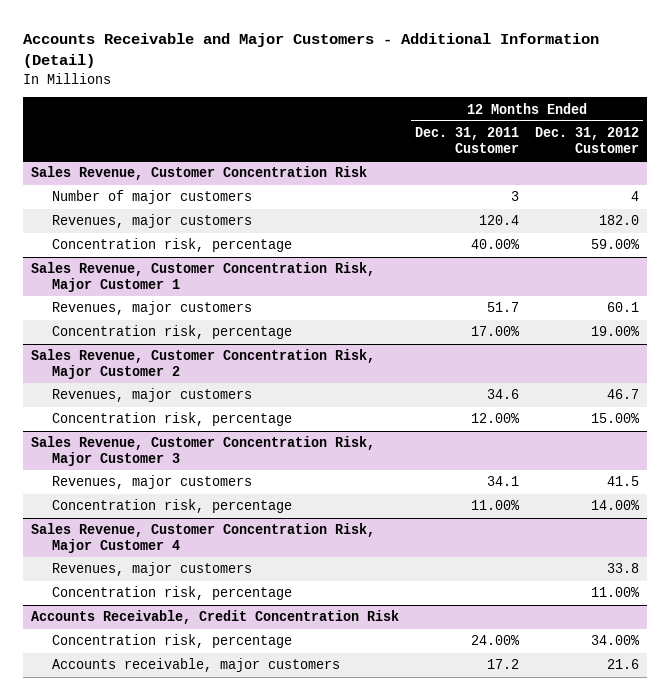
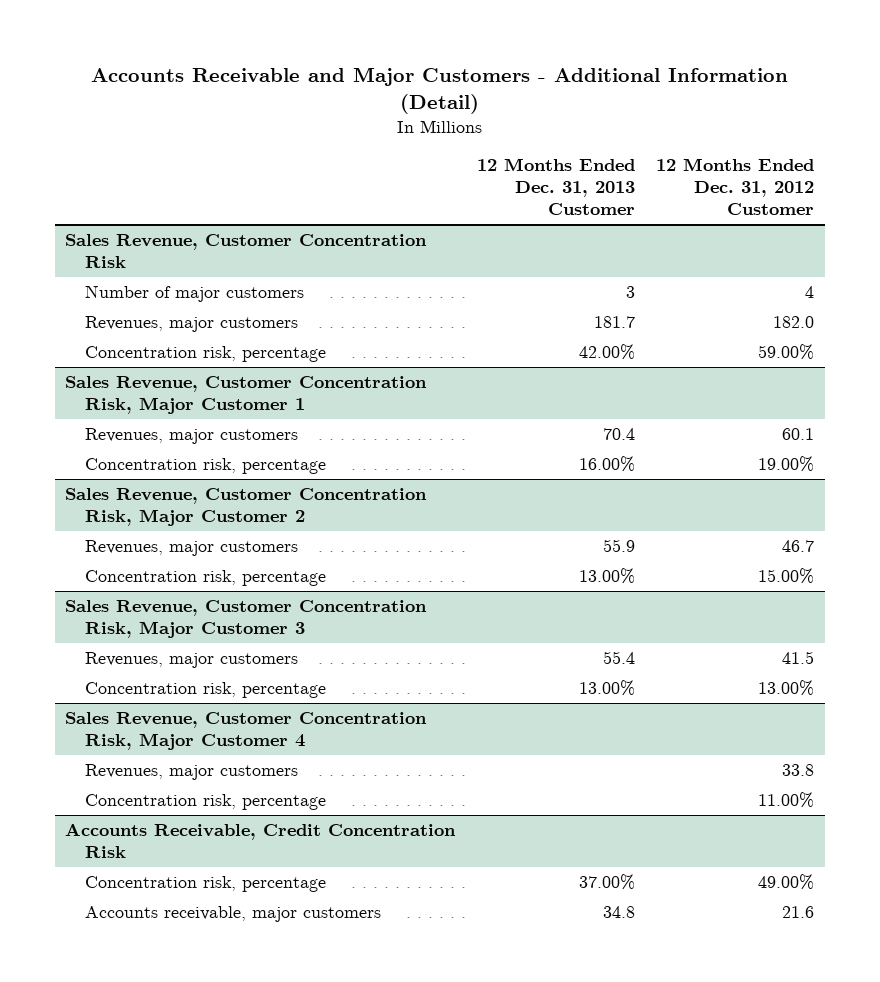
- | 12 Months Ended Dec. 31, 2011 Customer | 12 Months Ended Dec. 31, 2012 Customer
+ | 12 Months Ended Dec. 31, 2013 Customer | 12 Months Ended Dec. 31, 2012 Customer
@ Sales Revenue, Customer Concentration Risk, Major Customer 3
- Concentration risk, percentage | 11.00% | 14.00%
+ Concentration risk, percentage | 13.00% | 13.00%
@ Accounts Receivable, Credit Concentration Risk
- Concentration risk, percentage | 24.00% | 34.00%
+ Concentration risk, percentage | 37.00% | 49.00%

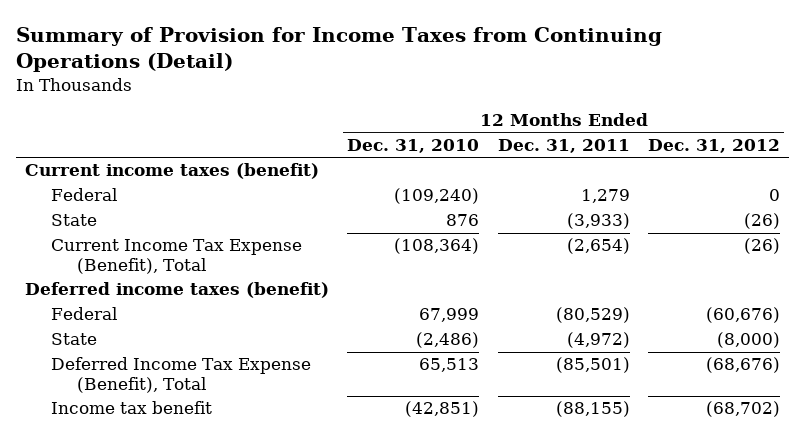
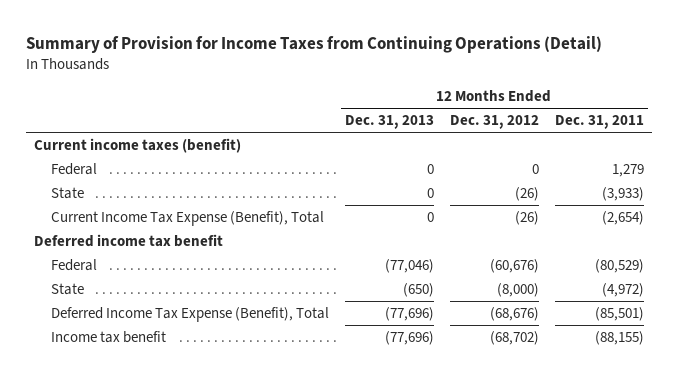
- | 12 Months Ended Dec. 31, 2010 | 12 Months Ended Dec. 31, 2011 | 12 Months Ended Dec. 31, 2012
+ | 12 Months Ended Dec. 31, 2013 | 12 Months Ended Dec. 31, 2012 | 12 Months Ended Dec. 31, 2011
- Deferred income taxes (benefit)
+ Deferred income tax benefit

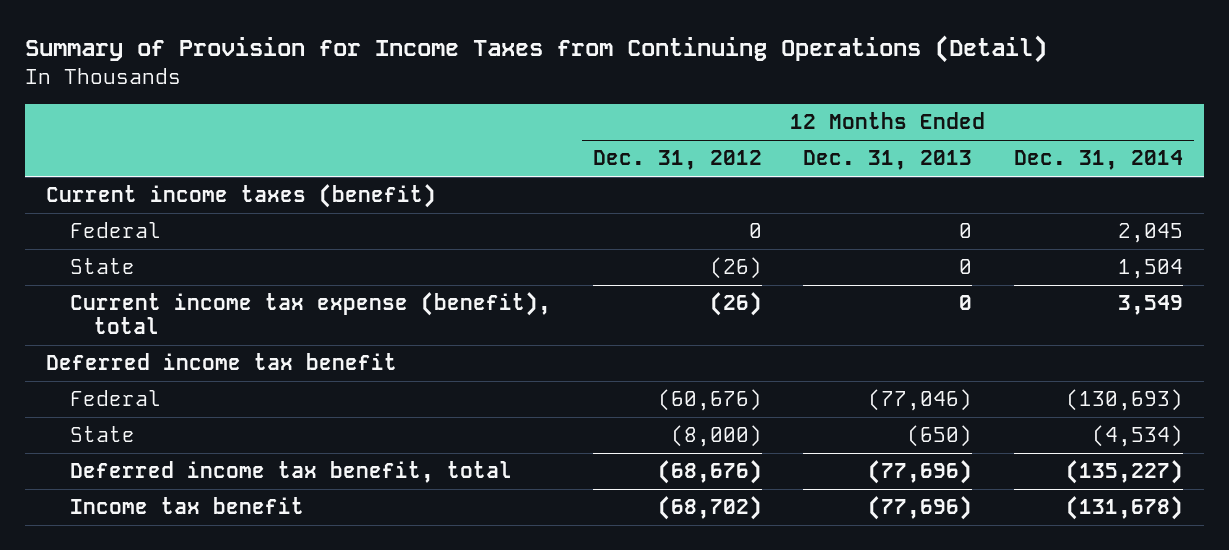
- | 12 Months Ended Dec. 31, 2013 | 12 Months Ended Dec. 31, 2012 | 12 Months Ended Dec. 31, 2011
+ | 12 Months Ended Dec. 31, 2012 | 12 Months Ended Dec. 31, 2013 | 12 Months Ended Dec. 31, 2014
- Current Income Tax Expense (Benefit), Total | 0 | (26) | (2,654)
+ Current income tax expense (benefit), total | (26) | 0 | 3,549
- Deferred Income Tax Expense (Benefit), Total | (77,696) | (68,676) | (85,501)
+ Deferred income tax benefit, total | (68,676) | (77,696) | (135,227)

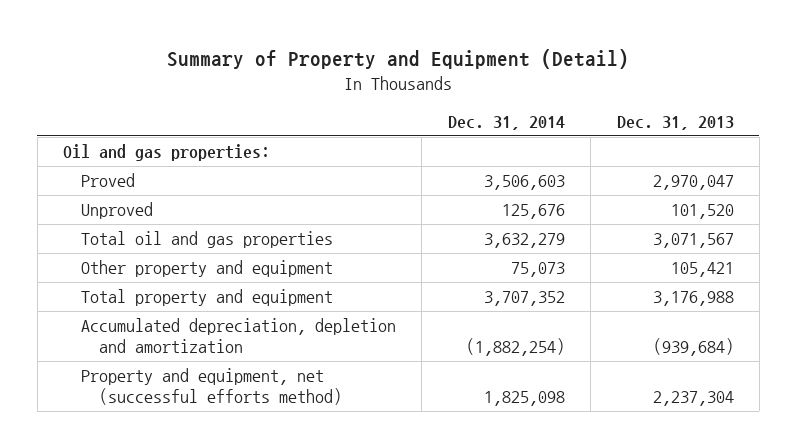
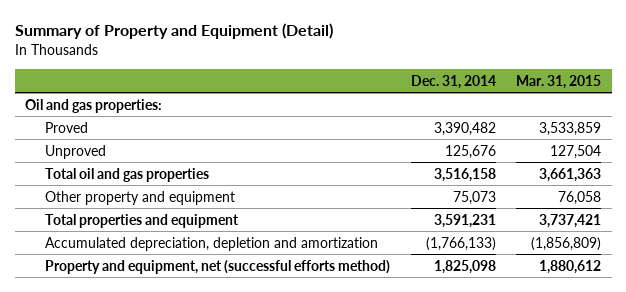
- | Dec. 31, 2014 | Dec. 31, 2013
+ | Dec. 31, 2014 | Mar. 31, 2015
- Proved | 3,506,603 | 2,970,047
+ Proved | 3,390,482 | 3,533,859
- Total oil and gas properties | 3,632,279 | 3,071,567
+ Total oil and gas properties | 3,516,158 | 3,661,363
- Total property and equipment | 3,707,352 | 3,176,988
- Accumulated depreciation, depletion and amortization | (1,882,254) | (939,684)
+ Total properties and equipment | 3,591,231 | 3,737,421
+ Accumulated depreciation, depletion and amortization | (1,766,133) | (1,856,809)

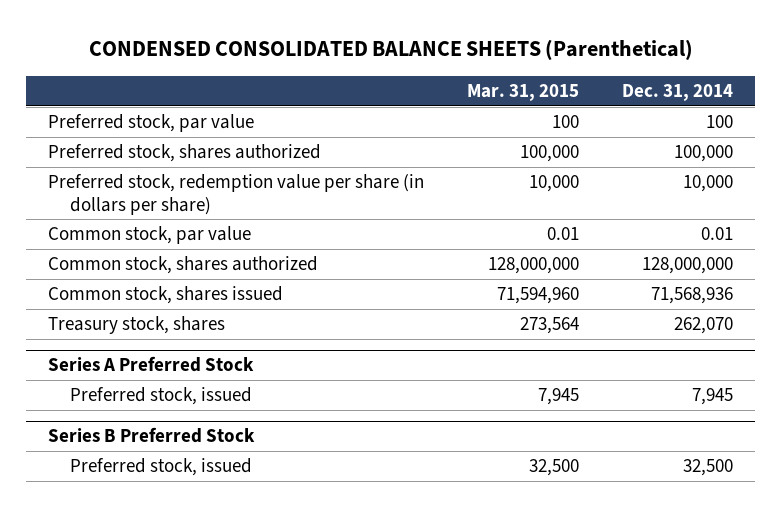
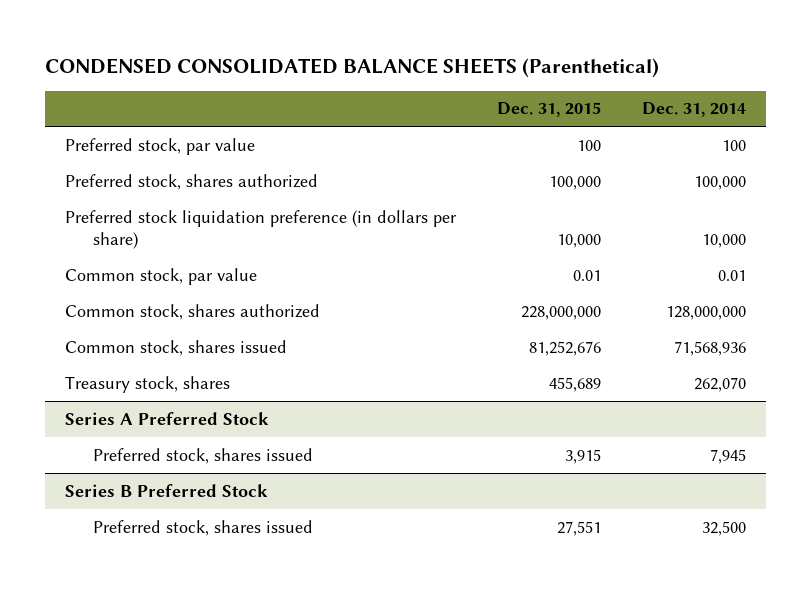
- | Mar. 31, 2015 | Dec. 31, 2014
+ | Dec. 31, 2015 | Dec. 31, 2014
- Preferred stock, redemption value per share (in dollars per share) | 10,000 | 10,000
+ Preferred stock liquidation preference (in dollars per share) | 10,000 | 10,000
@ Series A Preferred Stock
- Preferred stock, issued | 7,945 | 7,945
+ Preferred stock, shares issued | 3,915 | 7,945
@ Series B Preferred Stock
- Preferred stock, issued | 32,500 | 32,500
+ Preferred stock, shares issued | 27,551 | 32,500

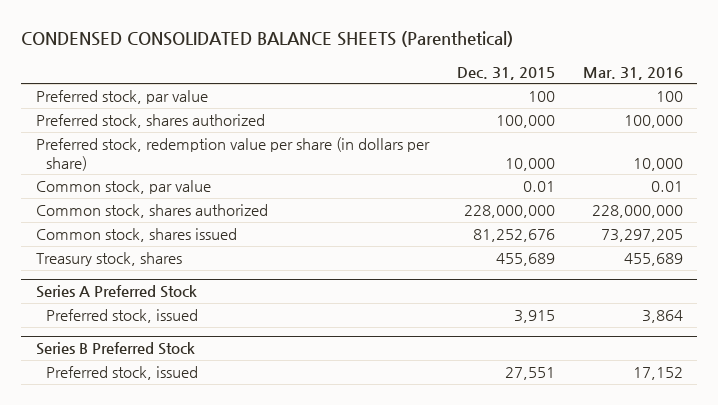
- | Dec. 31, 2015 | Dec. 31, 2014
+ | Dec. 31, 2015 | Mar. 31, 2016
- Preferred stock liquidation preference (in dollars per share) | 10,000 | 10,000
+ Preferred stock, redemption value per share (in dollars per share) | 10,000 | 10,000
@ Series A Preferred Stock
- Preferred stock, shares issued | 3,915 | 7,945
+ Preferred stock, issued | 3,915 | 3,864
@ Series B Preferred Stock
- Preferred stock, shares issued | 27,551 | 32,500
+ Preferred stock, issued | 27,551 | 17,152

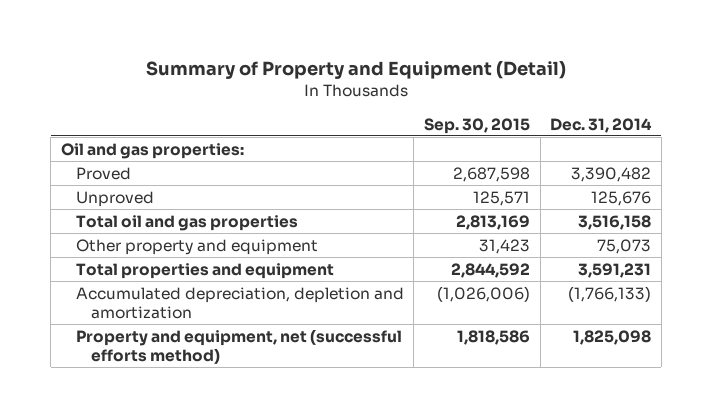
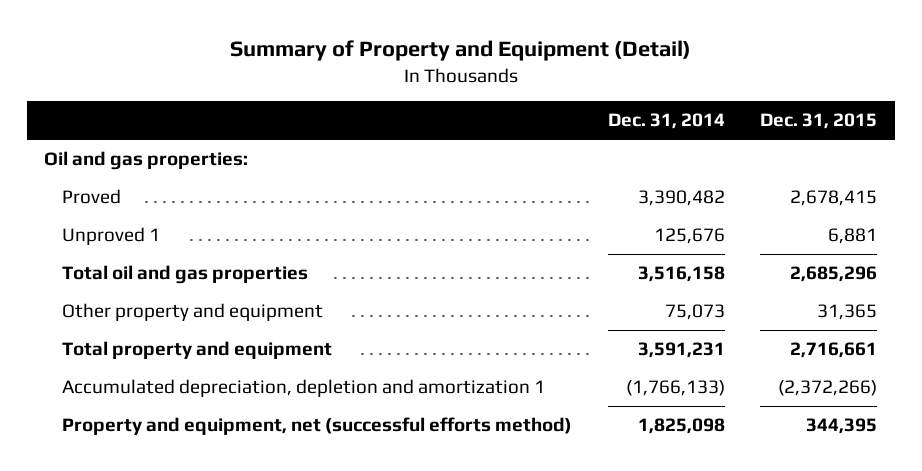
- | Sep. 30, 2015 | Dec. 31, 2014
+ | Dec. 31, 2014 | Dec. 31, 2015
- Unproved | 125,571 | 125,676
+ Unproved 1 | 125,676 | 6,881
- Total properties and equipment | 2,844,592 | 3,591,231
- Accumulated depreciation, depletion and amortization | (1,026,006) | (1,766,133)
+ Total property and equipment | 3,591,231 | 2,716,661
+ Accumulated depreciation, depletion and amortization 1 | (1,766,133) | (2,372,266)

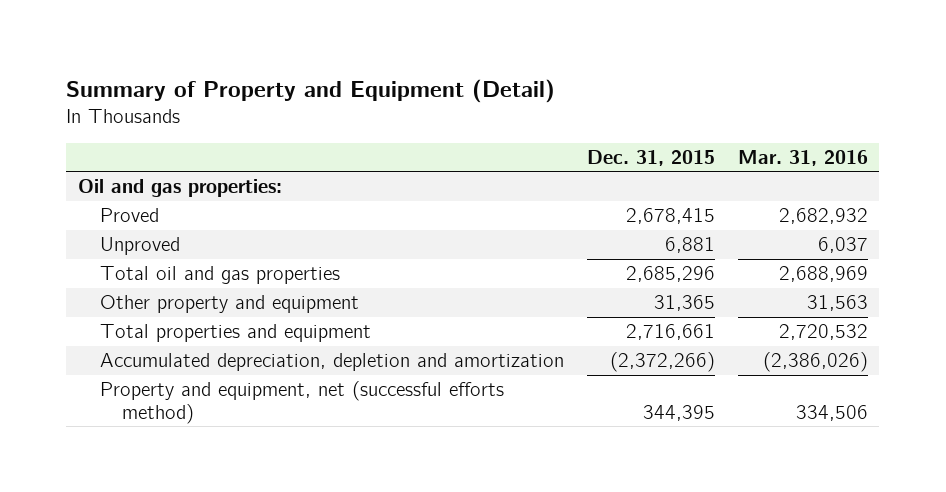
- | Dec. 31, 2014 | Dec. 31, 2015
+ | Dec. 31, 2015 | Mar. 31, 2016
- Unproved 1 | 125,676 | 6,881
+ Unproved | 6,881 | 6,037
- Total property and equipment | 3,591,231 | 2,716,661
- Accumulated depreciation, depletion and amortization 1 | (1,766,133) | (2,372,266)
+ Total properties and equipment | 2,716,661 | 2,720,532
+ Accumulated depreciation, depletion and amortization | (2,372,266) | (2,386,026)

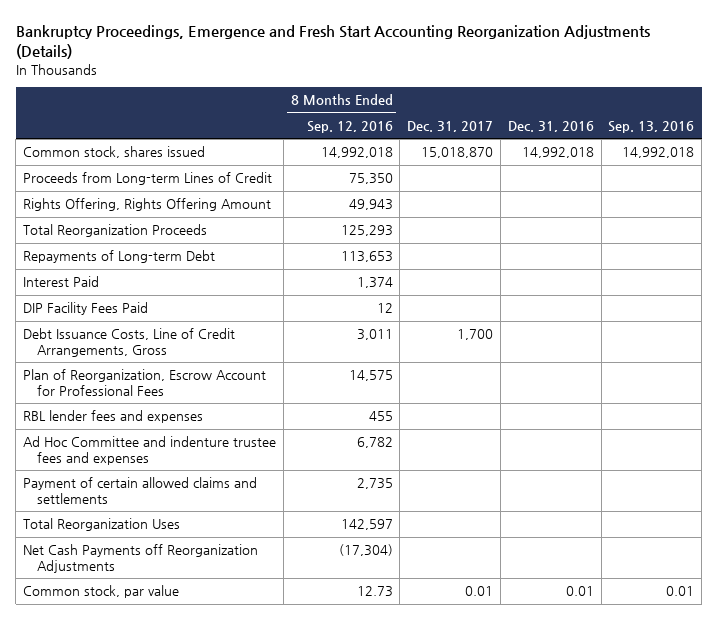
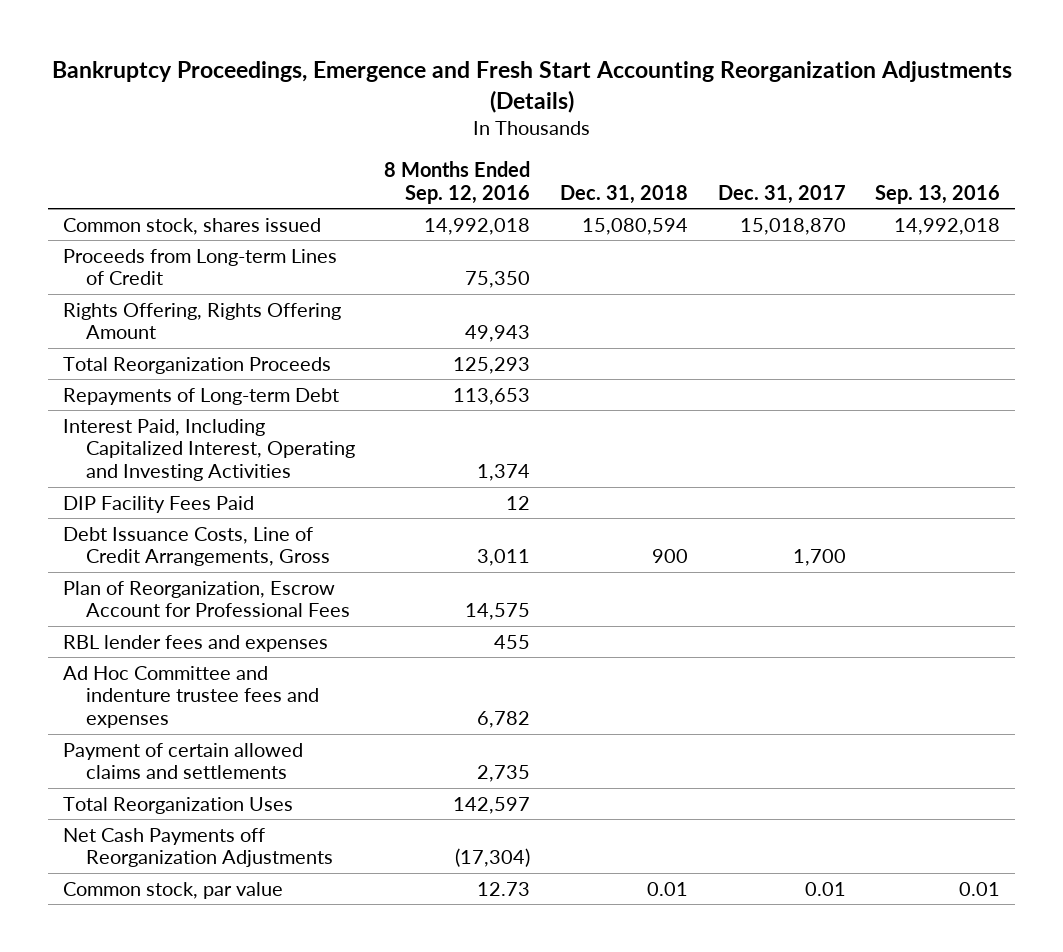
- | 8 Months Ended Sep. 12, 2016 | Dec. 31, 2017 | Dec. 31, 2016 | Sep. 13, 2016
+ | 8 Months Ended Sep. 12, 2016 | Dec. 31, 2018 | Dec. 31, 2017 | Sep. 13, 2016
- Interest Paid | 1,374 | | |
+ Interest Paid, Including Capitalized Interest, Operating and Investing Activities | 1,374 | | |

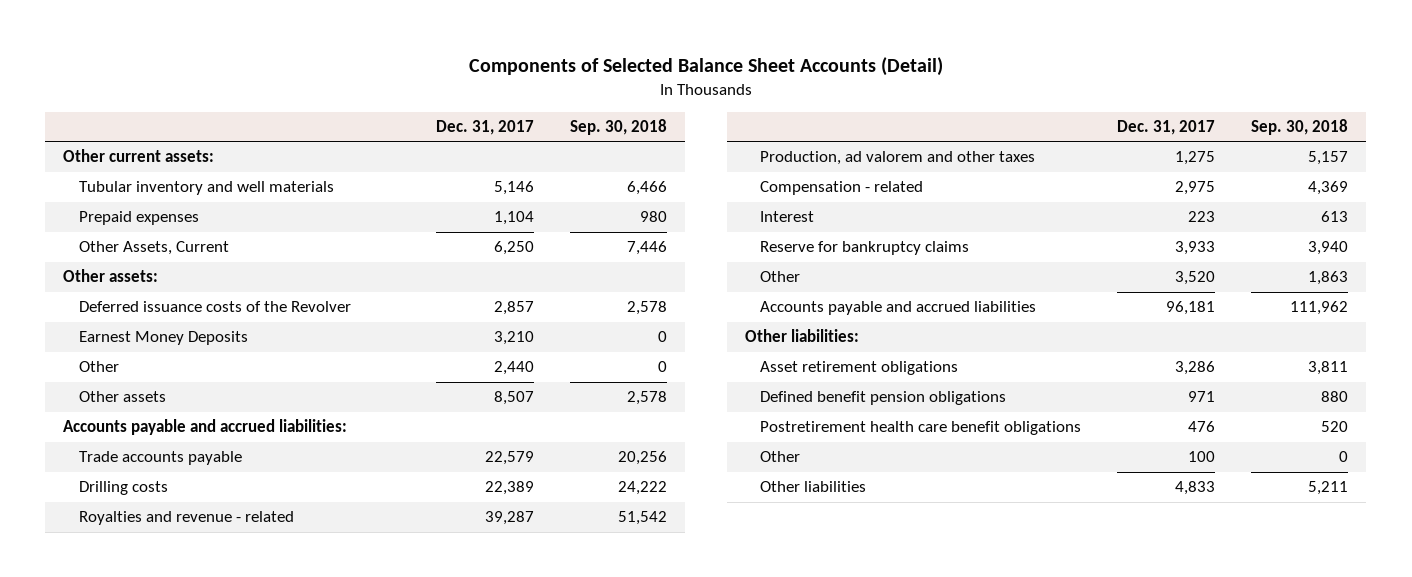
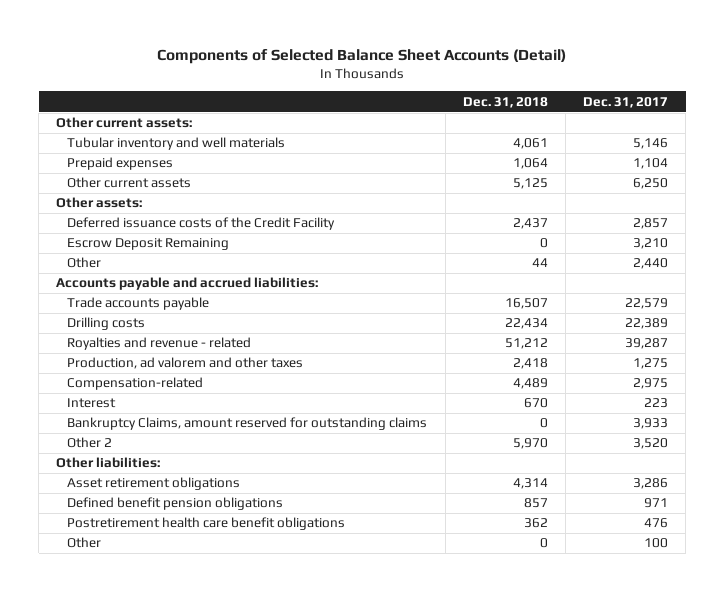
- | Dec. 31, 2017 | Sep. 30, 2018
+ | Dec. 31, 2018 | Dec. 31, 2017
- Other Assets, Current | 6,250 | 7,446
+ Other current assets | 5,125 | 6,250
- Deferred issuance costs of the Revolver | 2,857 | 2,578
- Earnest Money Deposits | 3,210 | 0
+ Deferred issuance costs of the Credit Facility | 2,437 | 2,857
+ Escrow Deposit Remaining | 0 | 3,210
- Other assets | 8,507 | 2,578
- Compensation - related | 2,975 | 4,369
+ Compensation-related | 4,489 | 2,975
- Reserve for bankruptcy claims | 3,933 | 3,940
- Other | 3,520 | 1,863
- Accounts payable and accrued liabilities | 96,181 | 111,962
+ Bankruptcy Claims, amount reserved for outstanding claims | 0 | 3,933
+ Other 2 | 5,970 | 3,520
- Other liabilities | 4,833 | 5,211

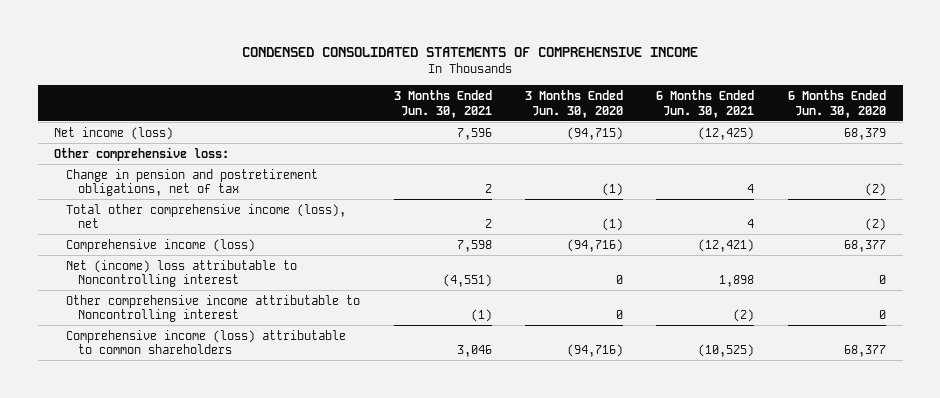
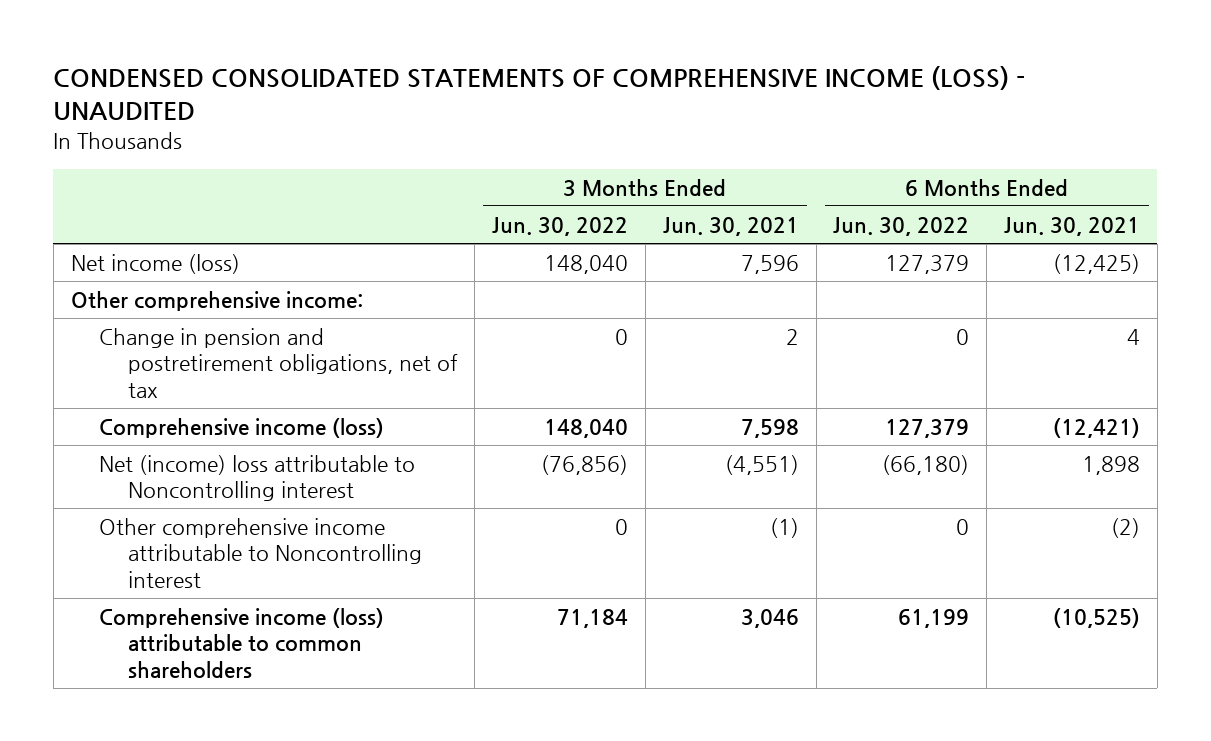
- CONDENSED CONSOLIDATED STATEMENTS OF COMPREHENSIVE INCOME
+ CONDENSED CONSOLIDATED STATEMENTS OF COMPREHENSIVE INCOME (LOSS) - UNAUDITED
- | 3 Months Ended Jun. 30, 2021 | 3 Months Ended Jun. 30, 2020 | 6 Months Ended Jun. 30, 2021 | 6 Months Ended Jun. 30, 2020
+ | 3 Months Ended Jun. 30, 2022 | 3 Months Ended Jun. 30, 2021 | 6 Months Ended Jun. 30, 2022 | 6 Months Ended Jun. 30, 2021
- Other comprehensive loss:
+ Other comprehensive income:
- Total other comprehensive income (loss), net | 2 | (1) | 4 | (2)

